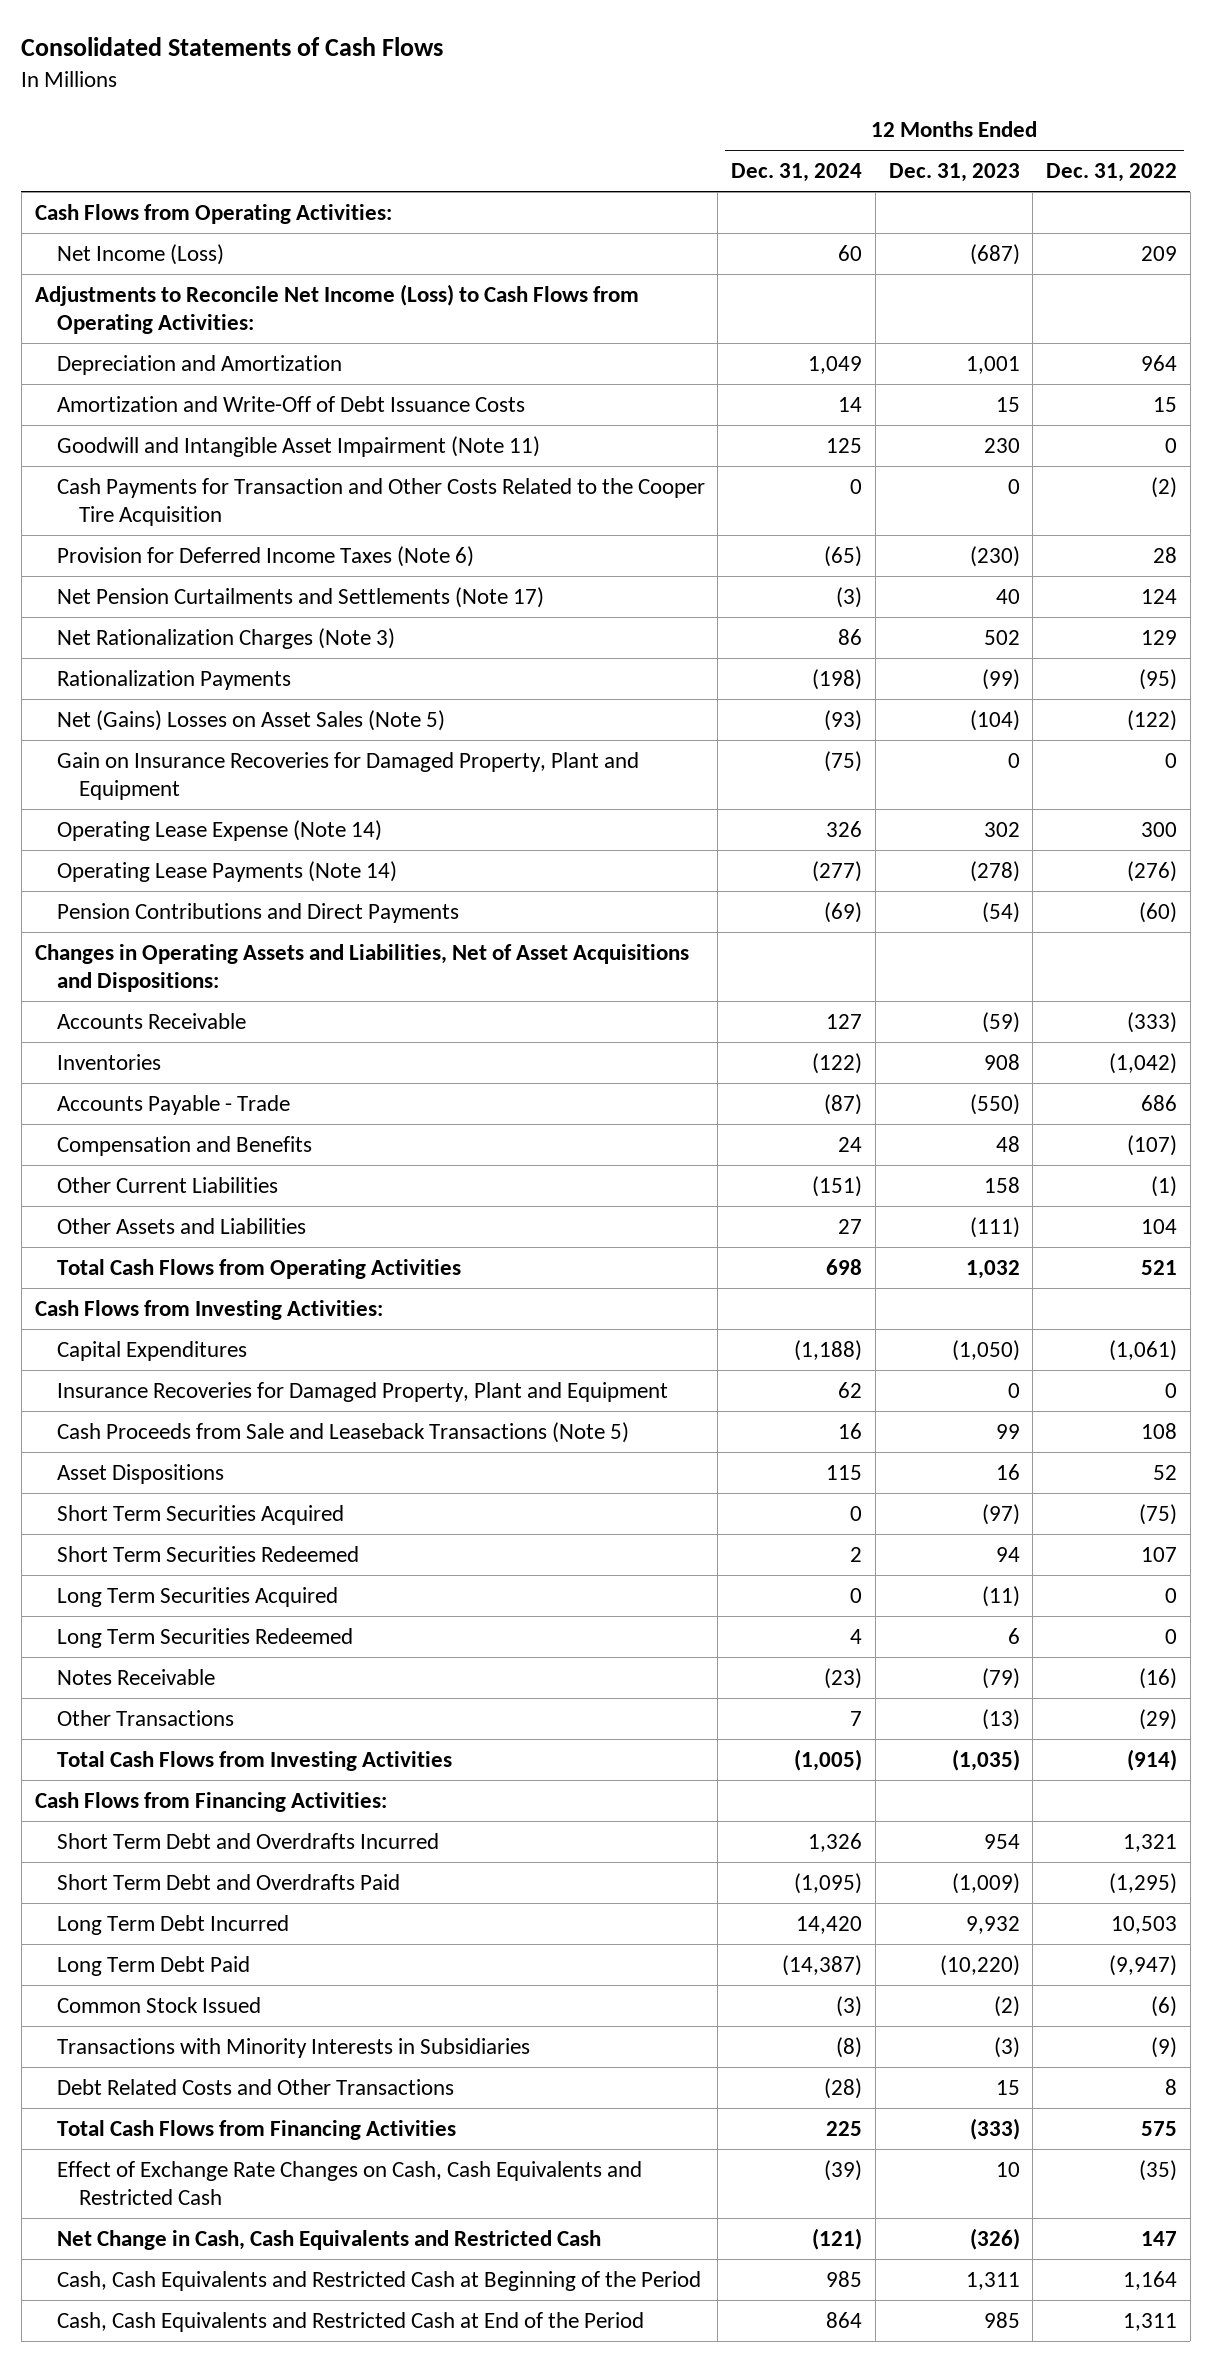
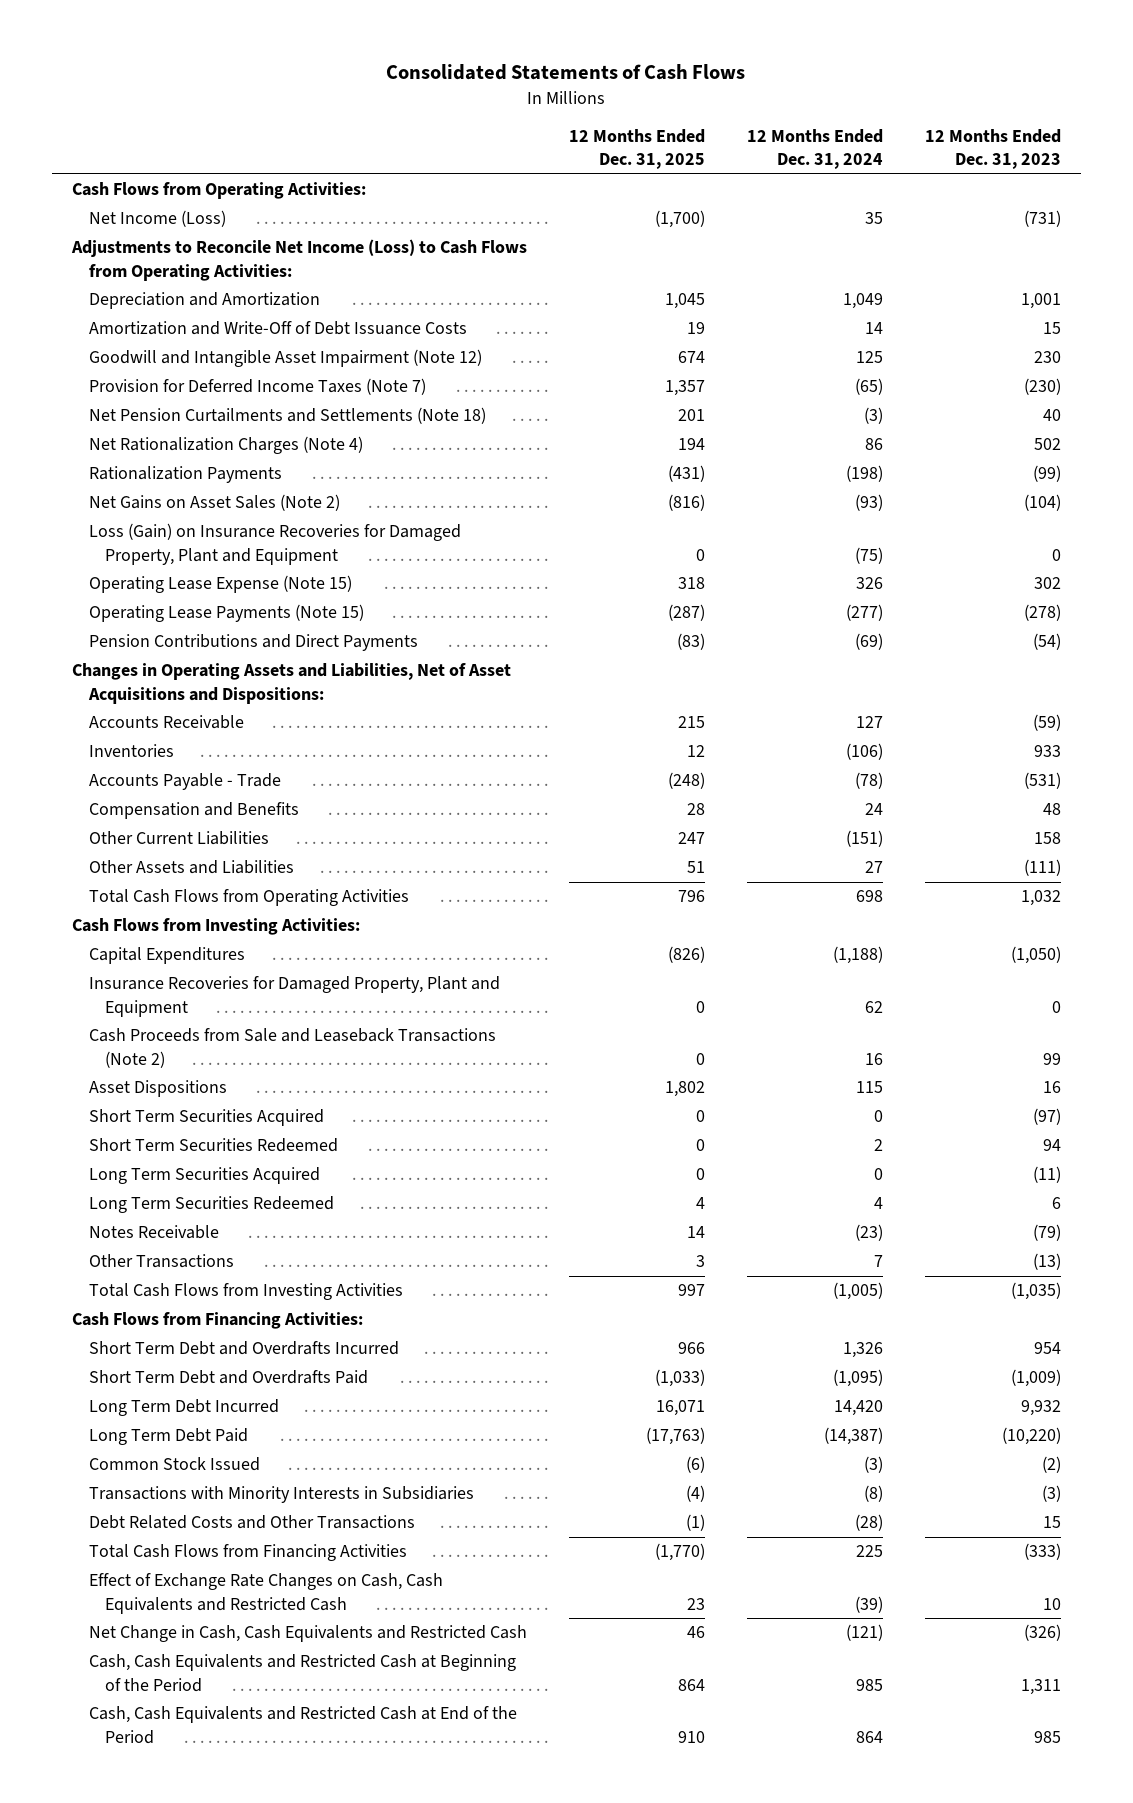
- | 12 Months Ended Dec. 31, 2024 | 12 Months Ended Dec. 31, 2023 | 12 Months Ended Dec. 31, 2022
+ | 12 Months Ended Dec. 31, 2025 | 12 Months Ended Dec. 31, 2024 | 12 Months Ended Dec. 31, 2023
- Net Income (Loss) | 60 | (687) | 209
+ Net Income (Loss) | (1,700) | 35 | (731)
- Goodwill and Intangible Asset Impairment (Note 11) | 125 | 230 | 0
- Cash Payments for Transaction and Other Costs Related to the Cooper Tire Acquisition | 0 | 0 | (2)
- Provision for Deferred Income Taxes (Note 6) | (65) | (230) | 28
- Net Pension Curtailments and Settlements (Note 17) | (3) | 40 | 124
- Net Rationalization Charges (Note 3) | 86 | 502 | 129
+ Goodwill and Intangible Asset Impairment (Note 12) | 674 | 125 | 230
+ Provision for Deferred Income Taxes (Note 7) | 1,357 | (65) | (230)
+ Net Pension Curtailments and Settlements (Note 18) | 201 | (3) | 40
+ Net Rationalization Charges (Note 4) | 194 | 86 | 502
- Net (Gains) Losses on Asset Sales (Note 5) | (93) | (104) | (122)
- Gain on Insurance Recoveries for Damaged Property, Plant and Equipment | (75) | 0 | 0
- Operating Lease Expense (Note 14) | 326 | 302 | 300
- Operating Lease Payments (Note 14) | (277) | (278) | (276)
+ Net Gains on Asset Sales (Note 2) | (816) | (93) | (104)
+ Loss (Gain) on Insurance Recoveries for Damaged Property, Plant and Equipment | 0 | (75) | 0
+ Operating Lease Expense (Note 15) | 318 | 326 | 302
+ Operating Lease Payments (Note 15) | (287) | (277) | (278)
- Inventories | (122) | 908 | (1,042)
- Accounts Payable - Trade | (87) | (550) | 686
+ Inventories | 12 | (106) | 933
+ Accounts Payable - Trade | (248) | (78) | (531)
- Cash Proceeds from Sale and Leaseback Transactions (Note 5) | 16 | 99 | 108
+ Cash Proceeds from Sale and Leaseback Transactions (Note 2) | 0 | 16 | 99

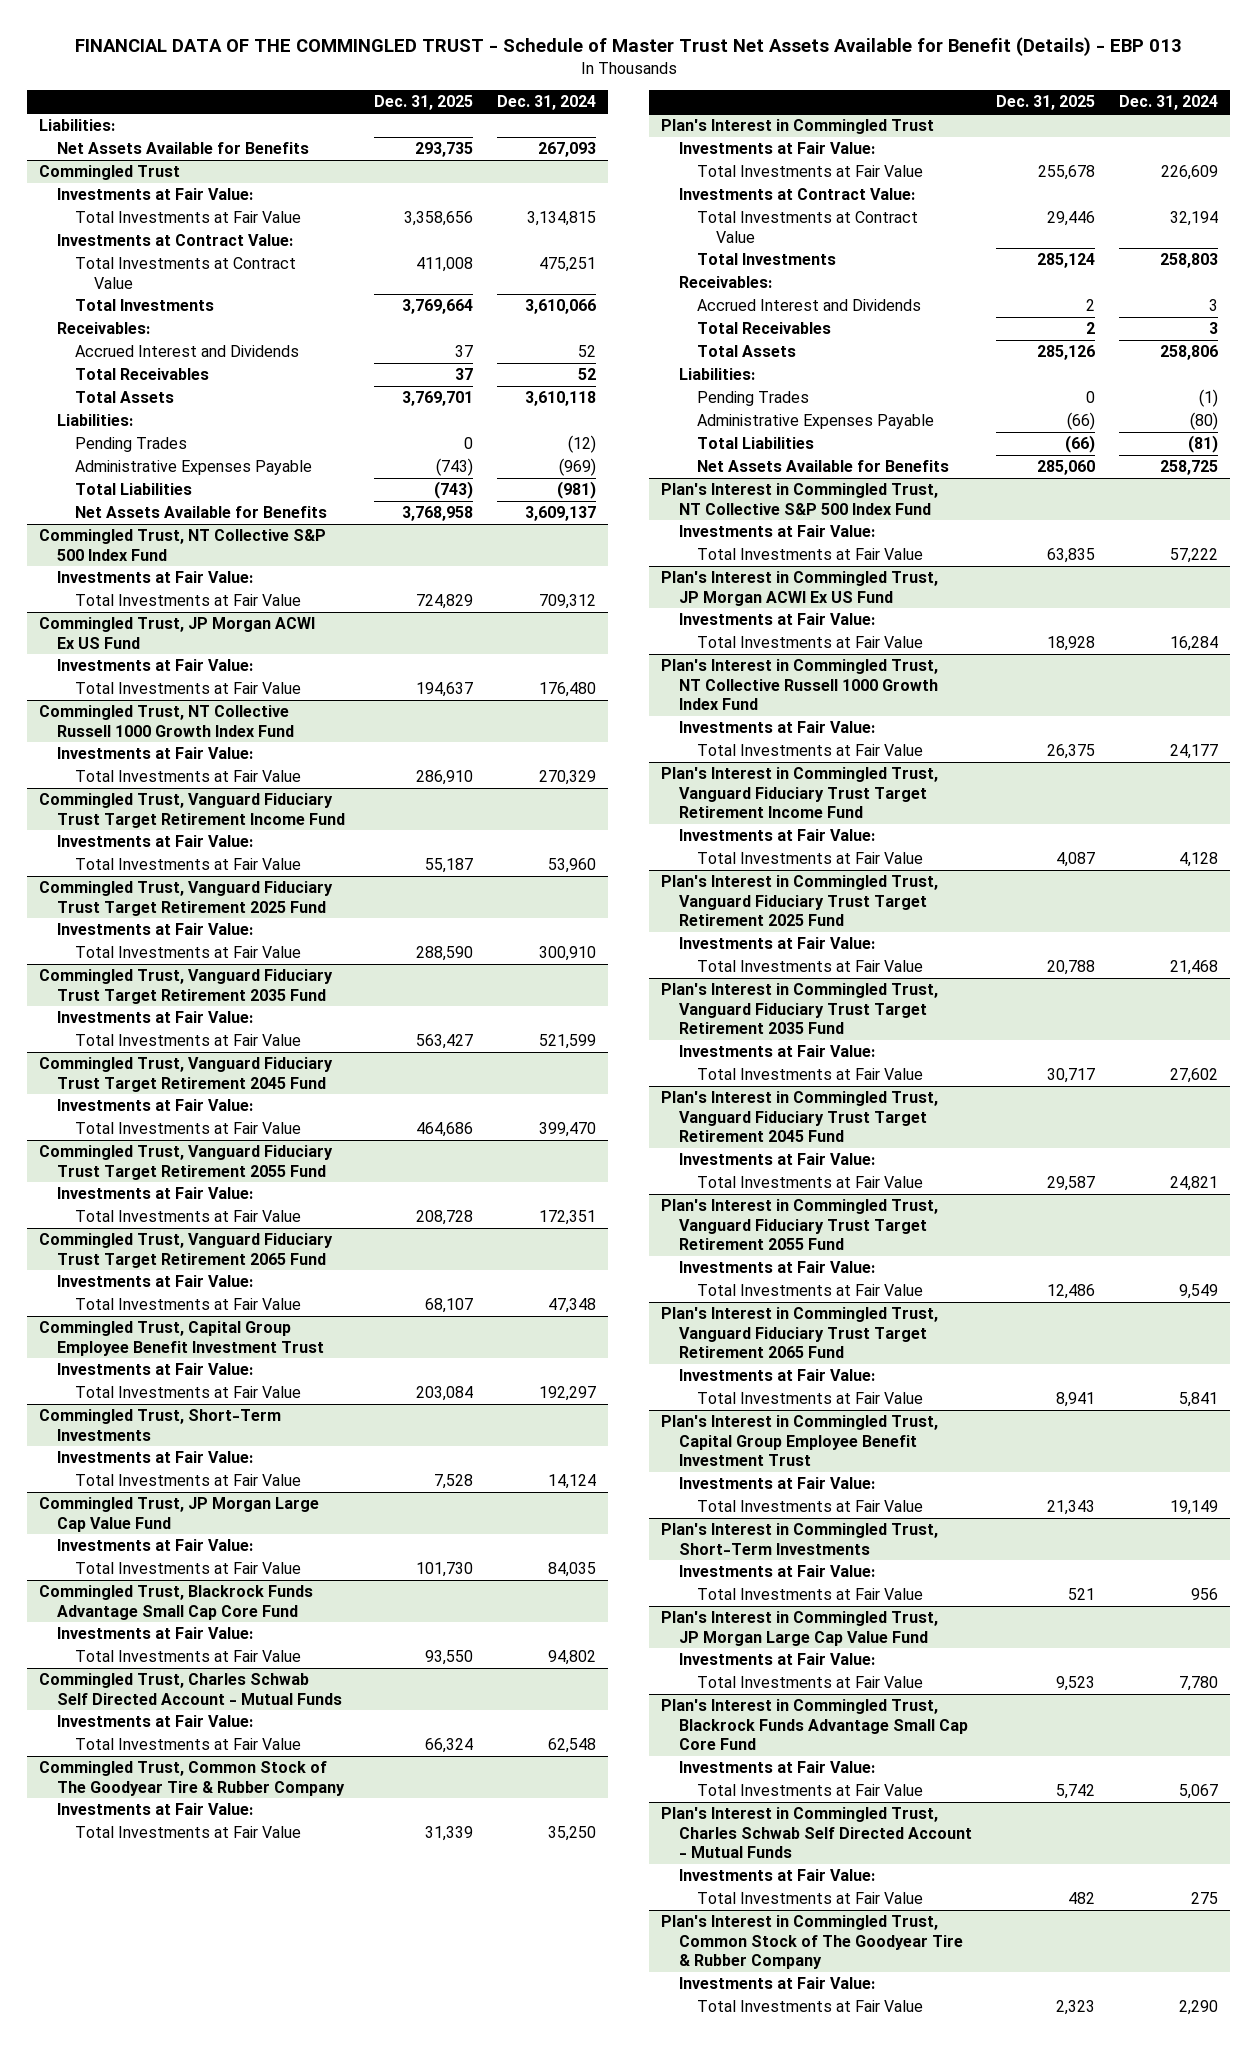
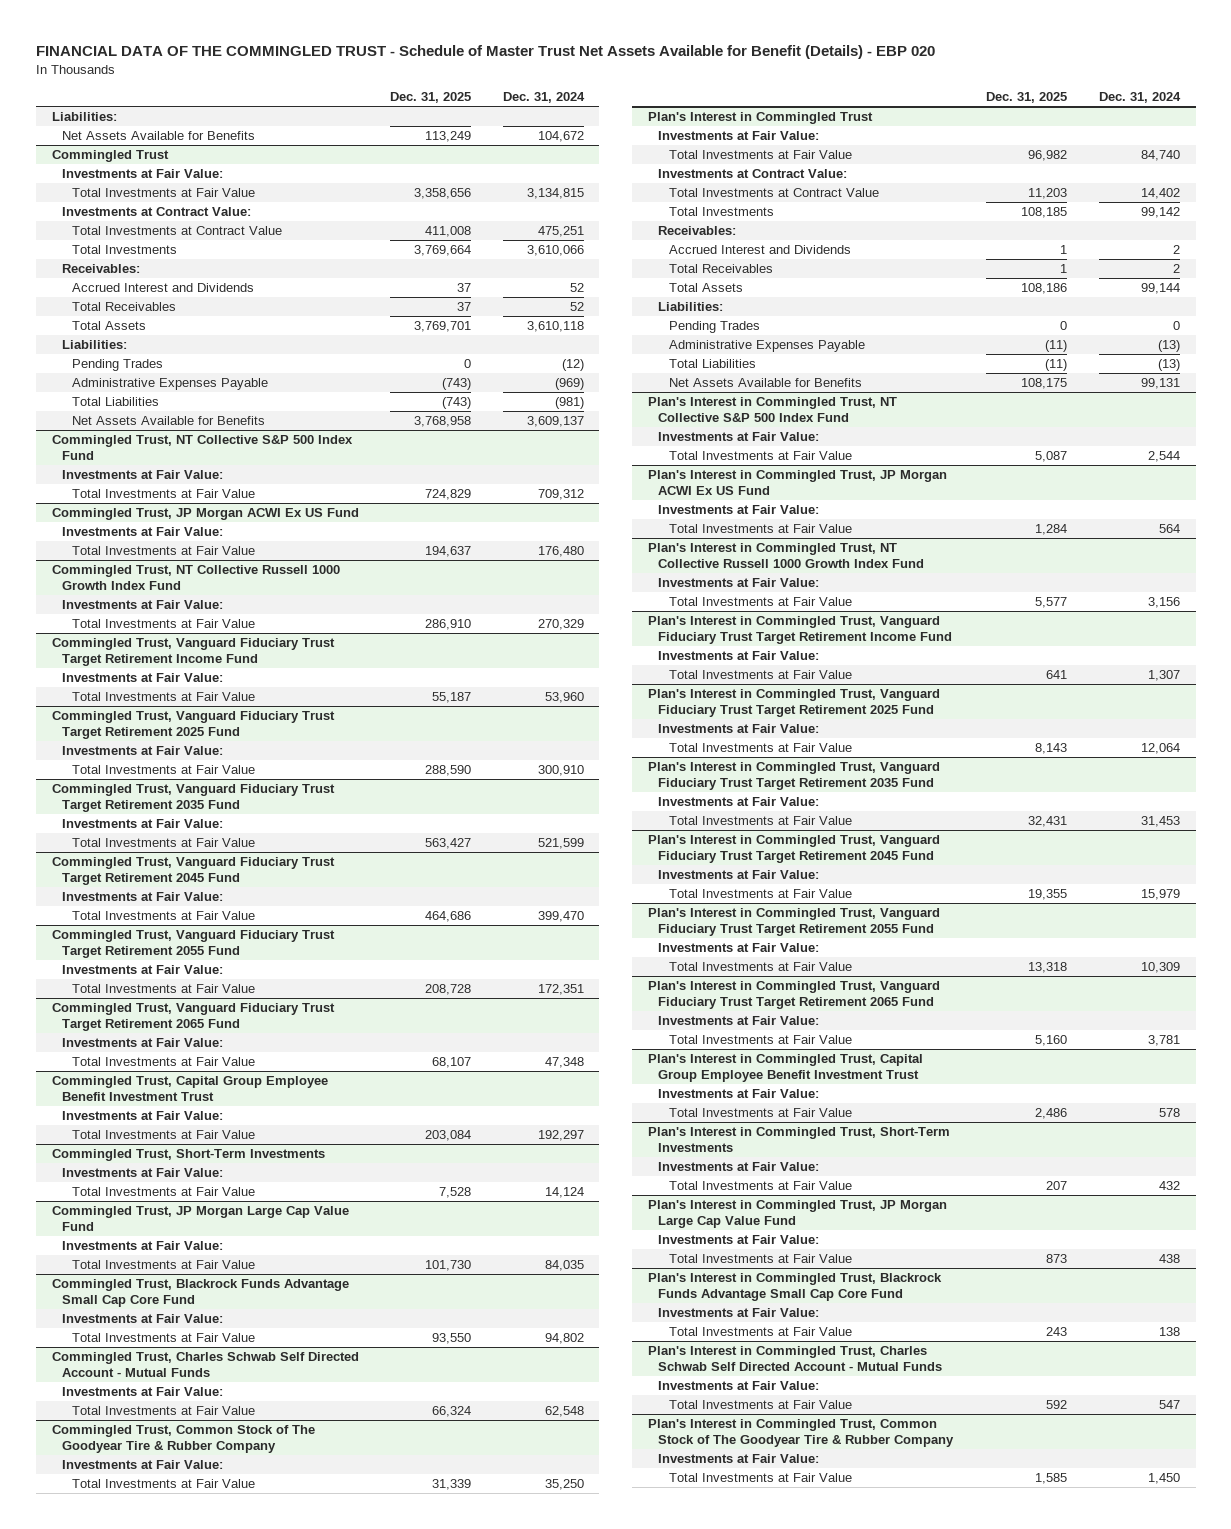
- FINANCIAL DATA OF THE COMMINGLED TRUST - Schedule of Master Trust Net Assets Available for Benefit (Details) - EBP 013
+ FINANCIAL DATA OF THE COMMINGLED TRUST - Schedule of Master Trust Net Assets Available for Benefit (Details) - EBP 020
- Net Assets Available for Benefits | 293,735 | 267,093
+ Net Assets Available for Benefits | 113,249 | 104,672
@ Plan's Interest in Commingled Trust
- Total Investments at Fair Value | 255,678 | 226,609
+ Total Investments at Fair Value | 96,982 | 84,740
- Total Investments at Contract Value | 29,446 | 32,194
- Total Investments | 285,124 | 258,803
+ Total Investments at Contract Value | 11,203 | 14,402
+ Total Investments | 108,185 | 99,142
- Accrued Interest and Dividends | 2 | 3
- Total Receivables | 2 | 3
- Total Assets | 285,126 | 258,806
+ Accrued Interest and Dividends | 1 | 2
+ Total Receivables | 1 | 2
+ Total Assets | 108,186 | 99,144
- Pending Trades | 0 | (1)
- Administrative Expenses Payable | (66) | (80)
- Total Liabilities | (66) | (81)
- Net Assets Available for Benefits | 285,060 | 258,725
+ Pending Trades | 0 | 0
+ Administrative Expenses Payable | (11) | (13)
+ Total Liabilities | (11) | (13)
+ Net Assets Available for Benefits | 108,175 | 99,131
@ Plan's Interest in Commingled Trust, NT Collective S&P 500 Index Fund
- Total Investments at Fair Value | 63,835 | 57,222
+ Total Investments at Fair Value | 5,087 | 2,544
@ Plan's Interest in Commingled Trust, JP Morgan ACWI Ex US Fund
- Total Investments at Fair Value | 18,928 | 16,284
+ Total Investments at Fair Value | 1,284 | 564
@ Plan's Interest in Commingled Trust, NT Collective Russell 1000 Growth Index Fund
- Total Investments at Fair Value | 26,375 | 24,177
+ Total Investments at Fair Value | 5,577 | 3,156
@ Plan's Interest in Commingled Trust, Vanguard Fiduciary Trust Target Retirement Income Fund
- Total Investments at Fair Value | 4,087 | 4,128
+ Total Investments at Fair Value | 641 | 1,307
@ Plan's Interest in Commingled Trust, Vanguard Fiduciary Trust Target Retirement 2025 Fund
- Total Investments at Fair Value | 20,788 | 21,468
+ Total Investments at Fair Value | 8,143 | 12,064
@ Plan's Interest in Commingled Trust, Vanguard Fiduciary Trust Target Retirement 2035 Fund
- Total Investments at Fair Value | 30,717 | 27,602
+ Total Investments at Fair Value | 32,431 | 31,453
@ Plan's Interest in Commingled Trust, Vanguard Fiduciary Trust Target Retirement 2045 Fund
- Total Investments at Fair Value | 29,587 | 24,821
+ Total Investments at Fair Value | 19,355 | 15,979
@ Plan's Interest in Commingled Trust, Vanguard Fiduciary Trust Target Retirement 2055 Fund
- Total Investments at Fair Value | 12,486 | 9,549
+ Total Investments at Fair Value | 13,318 | 10,309
@ Plan's Interest in Commingled Trust, Vanguard Fiduciary Trust Target Retirement 2065 Fund
- Total Investments at Fair Value | 8,941 | 5,841
+ Total Investments at Fair Value | 5,160 | 3,781
@ Plan's Interest in Commingled Trust, Capital Group Employee Benefit Investment Trust
- Total Investments at Fair Value | 21,343 | 19,149
+ Total Investments at Fair Value | 2,486 | 578
@ Plan's Interest in Commingled Trust, Short-Term Investments
- Total Investments at Fair Value | 521 | 956
+ Total Investments at Fair Value | 207 | 432
@ Plan's Interest in Commingled Trust, JP Morgan Large Cap Value Fund
- Total Investments at Fair Value | 9,523 | 7,780
+ Total Investments at Fair Value | 873 | 438
@ Plan's Interest in Commingled Trust, Blackrock Funds Advantage Small Cap Core Fund
- Total Investments at Fair Value | 5,742 | 5,067
+ Total Investments at Fair Value | 243 | 138
@ Plan's Interest in Commingled Trust, Charles Schwab Self Directed Account - Mutual Funds
- Total Investments at Fair Value | 482 | 275
+ Total Investments at Fair Value | 592 | 547
@ Plan's Interest in Commingled Trust, Common Stock of The Goodyear Tire & Rubber Company
- Total Investments at Fair Value | 2,323 | 2,290
+ Total Investments at Fair Value | 1,585 | 1,450

